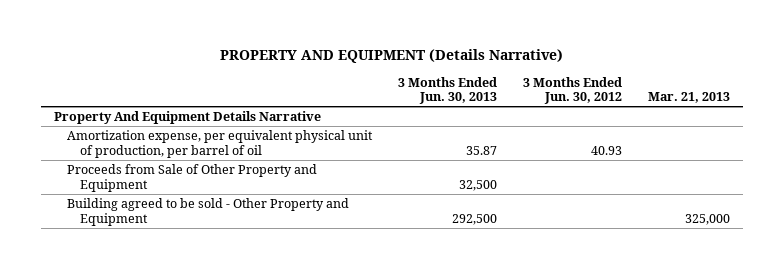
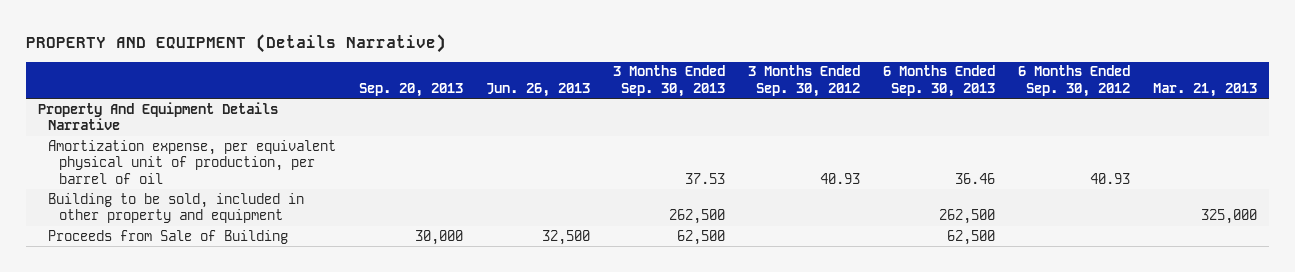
- | 3 Months Ended Jun. 30, 2013 | 3 Months Ended Jun. 30, 2012 | Mar. 21, 2013
+ | Sep. 20, 2013 | Jun. 26, 2013 | 3 Months Ended Sep. 30, 2013 | 3 Months Ended Sep. 30, 2012 | 6 Months Ended Sep. 30, 2013 | 6 Months Ended Sep. 30, 2012 | Mar. 21, 2013
- Proceeds from Sale of Other Property and Equipment | 32,500 | |
- Building agreed to be sold - Other Property and Equipment | 292,500 | | 325,000
+ Building to be sold, included in other property and equipment | | | 262,500 | | 262,500 | | 325,000
+ Proceeds from Sale of Building | 30,000 | 32,500 | 62,500 | | 62,500 | |

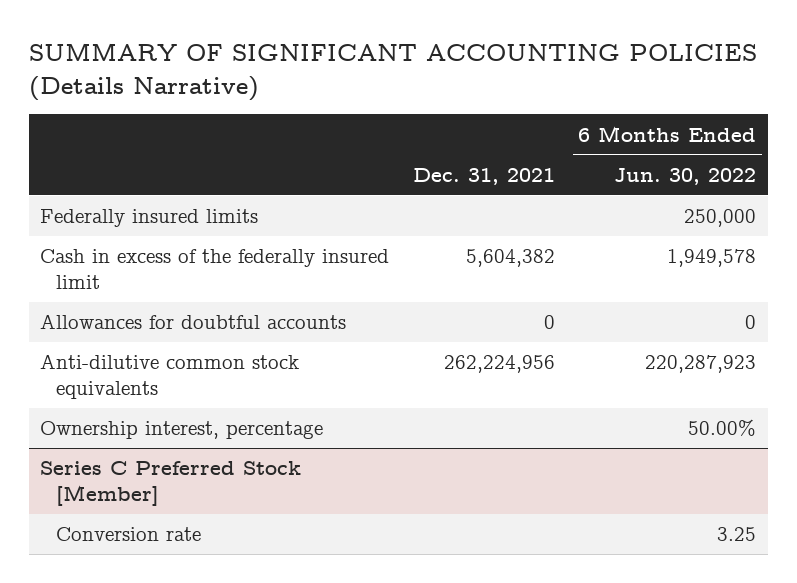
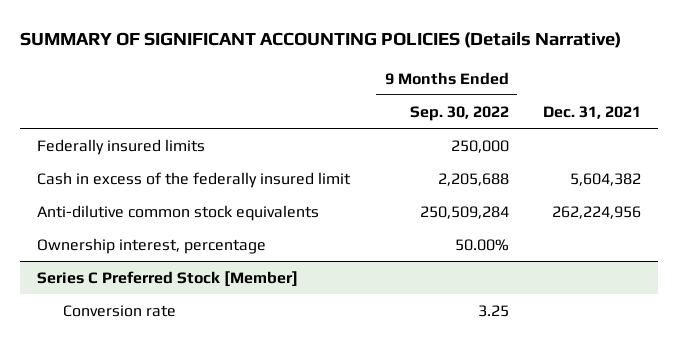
- | Dec. 31, 2021 | 6 Months Ended Jun. 30, 2022
+ | 9 Months Ended Sep. 30, 2022 | Dec. 31, 2021
- Allowances for doubtful accounts | 0 | 0

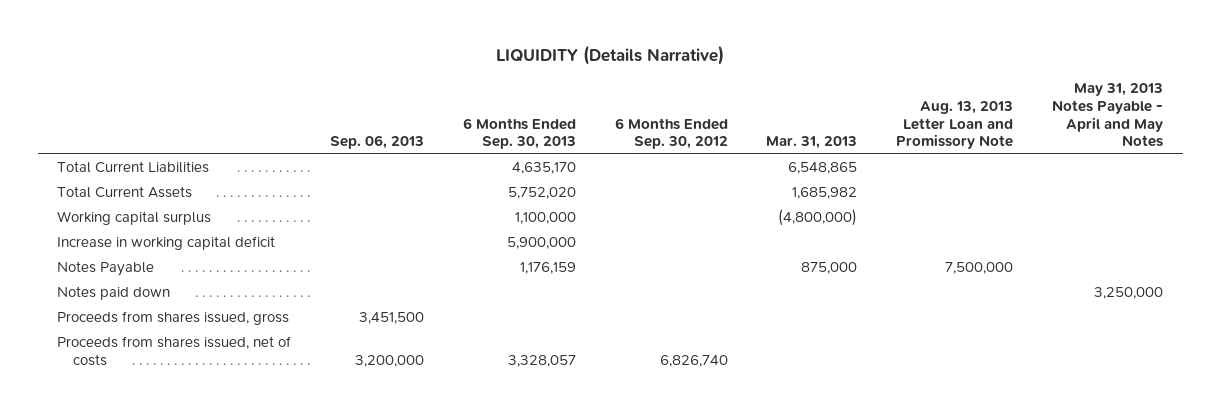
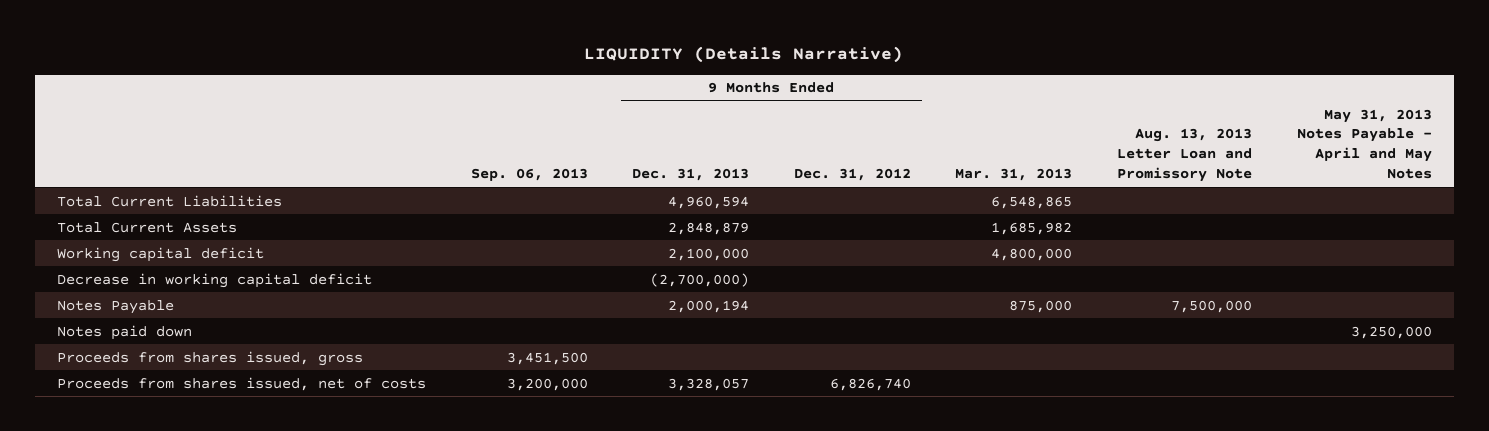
- | Sep. 06, 2013 | 6 Months Ended Sep. 30, 2013 | 6 Months Ended Sep. 30, 2012 | Mar. 31, 2013 | Aug. 13, 2013 Letter Loan and Promissory Note | May 31, 2013 Notes Payable - April and May Notes
+ | Sep. 06, 2013 | 9 Months Ended Dec. 31, 2013 | 9 Months Ended Dec. 31, 2012 | Mar. 31, 2013 | Aug. 13, 2013 Letter Loan and Promissory Note | May 31, 2013 Notes Payable - April and May Notes
- Working capital surplus | | 1,100,000 | | (4,800,000) | |
- Increase in working capital deficit | | 5,900,000 | | | |
+ Working capital deficit | | 2,100,000 | | 4,800,000 | |
+ Decrease in working capital deficit | | (2,700,000) | | | |

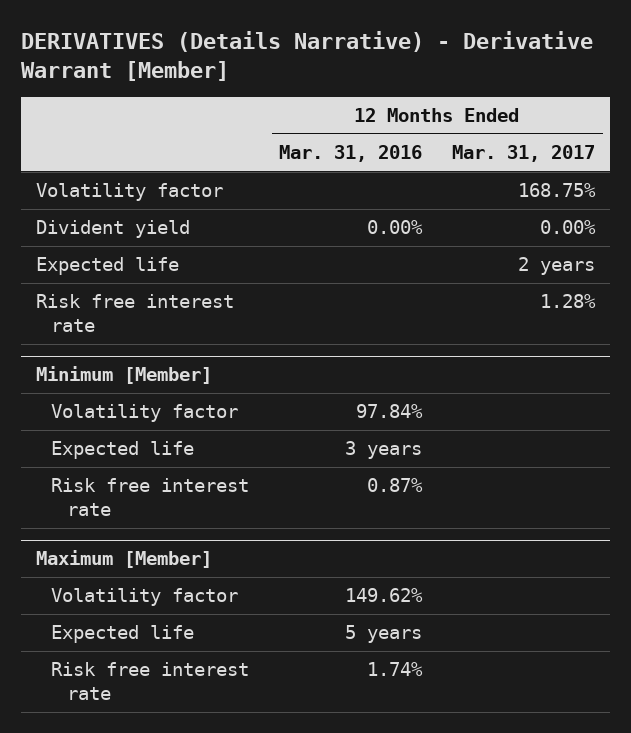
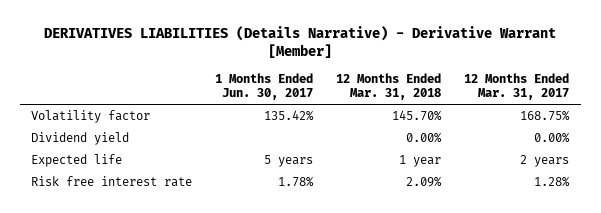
- DERIVATIVES (Details Narrative) - Derivative Warrant [Member]
+ DERIVATIVES LIABILITIES (Details Narrative) - Derivative Warrant [Member]
- | 12 Months Ended Mar. 31, 2016 | 12 Months Ended Mar. 31, 2017
+ | 1 Months Ended Jun. 30, 2017 | 12 Months Ended Mar. 31, 2018 | 12 Months Ended Mar. 31, 2017
- Divident yield | 0.00% | 0.00%
+ Dividend yield | | 0.00% | 0.00%
- Minimum [Member]
- Volatility factor | 97.84% |
- Expected life | 3 years |
- Risk free interest rate | 0.87% |
- Maximum [Member]
- Volatility factor | 149.62% |
- Expected life | 5 years |
- Risk free interest rate | 1.74% |

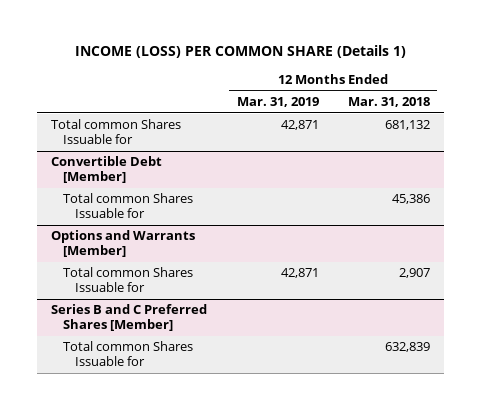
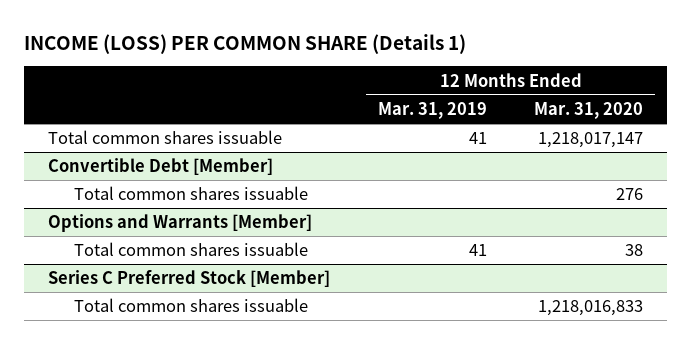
- | 12 Months Ended Mar. 31, 2019 | 12 Months Ended Mar. 31, 2018
+ | 12 Months Ended Mar. 31, 2019 | 12 Months Ended Mar. 31, 2020
- Total common Shares Issuable for | 42,871 | 681,132
+ Total common shares issuable | 41 | 1,218,017,147
@ Convertible Debt [Member]
- Total common Shares Issuable for | | 45,386
+ Total common shares issuable | | 276
@ Options and Warrants [Member]
- Total common Shares Issuable for | 42,871 | 2,907
- Series B and C Preferred Shares [Member]
- Total common Shares Issuable for | | 632,839
@ Options and Warrants [Member]
+ Total common shares issuable | 41 | 38
+ Series C Preferred Stock [Member]
+ Total common shares issuable | | 1,218,016,833

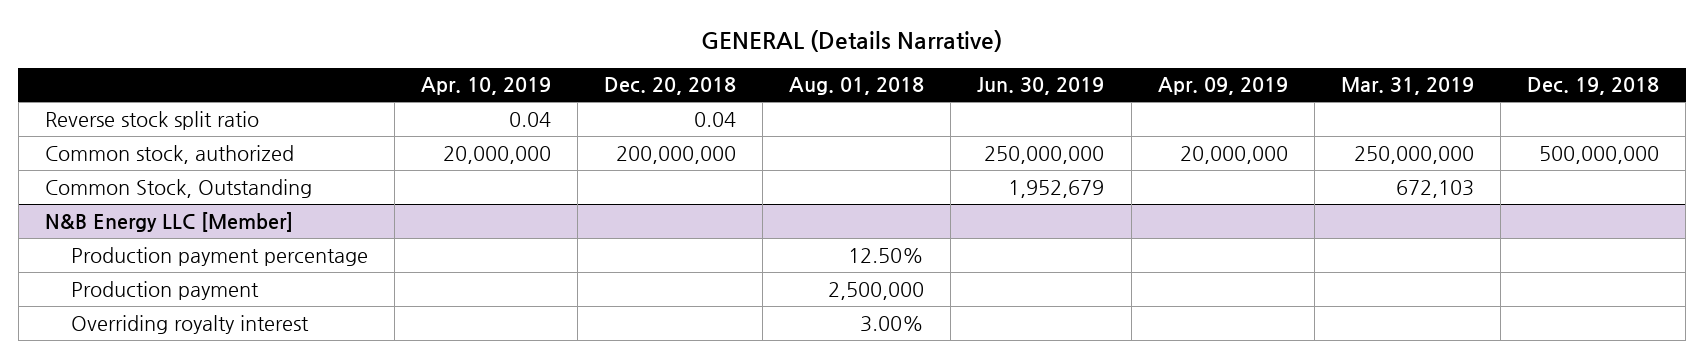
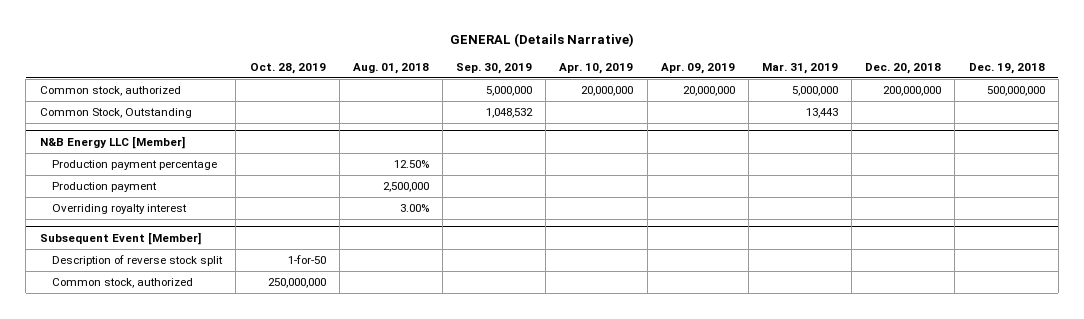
- | Apr. 10, 2019 | Dec. 20, 2018 | Aug. 01, 2018 | Jun. 30, 2019 | Apr. 09, 2019 | Mar. 31, 2019 | Dec. 19, 2018
+ | Oct. 28, 2019 | Aug. 01, 2018 | Sep. 30, 2019 | Apr. 10, 2019 | Apr. 09, 2019 | Mar. 31, 2019 | Dec. 20, 2018 | Dec. 19, 2018
- Reverse stock split ratio | 0.04 | 0.04 | | | | |
- Common stock, authorized | 20,000,000 | 200,000,000 | | 250,000,000 | 20,000,000 | 250,000,000 | 500,000,000
- Common Stock, Outstanding | | | | 1,952,679 | | 672,103 |
+ Common stock, authorized | | | 5,000,000 | 20,000,000 | 20,000,000 | 5,000,000 | 200,000,000 | 500,000,000
+ Common Stock, Outstanding | | | 1,048,532 | | | 13,443 | |
+ Subsequent Event [Member]
+ Description of reverse stock split | 1-for-50 | | | | | | |
+ Common stock, authorized | 250,000,000 | | | | | | |

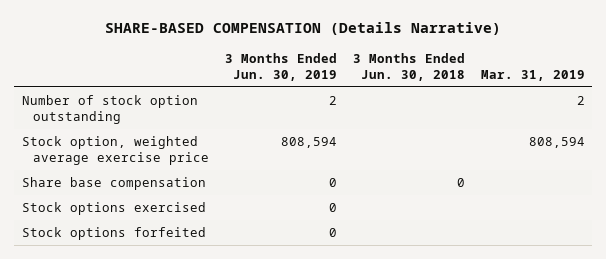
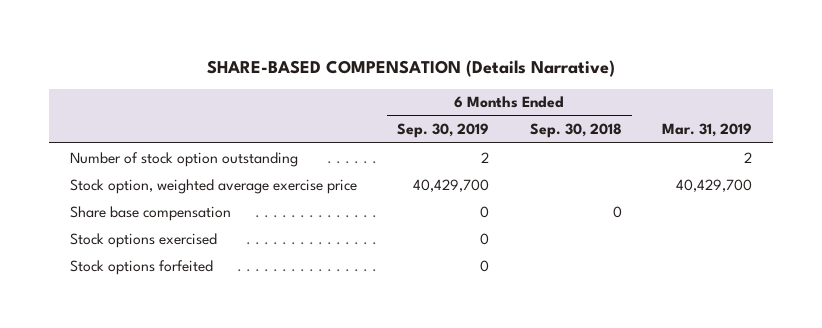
- | 3 Months Ended Jun. 30, 2019 | 3 Months Ended Jun. 30, 2018 | Mar. 31, 2019
+ | 6 Months Ended Sep. 30, 2019 | 6 Months Ended Sep. 30, 2018 | Mar. 31, 2019
- Stock option, weighted average exercise price | 808,594 | | 808,594
+ Stock option, weighted average exercise price | 40,429,700 | | 40,429,700

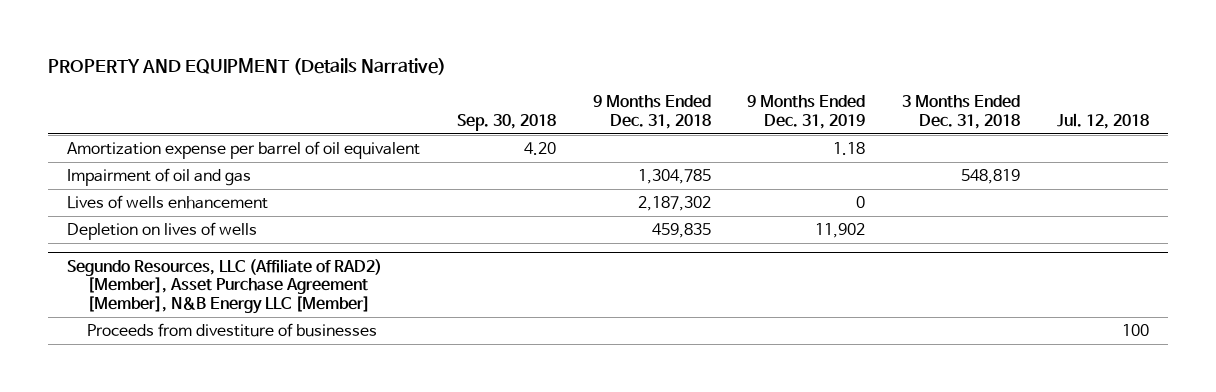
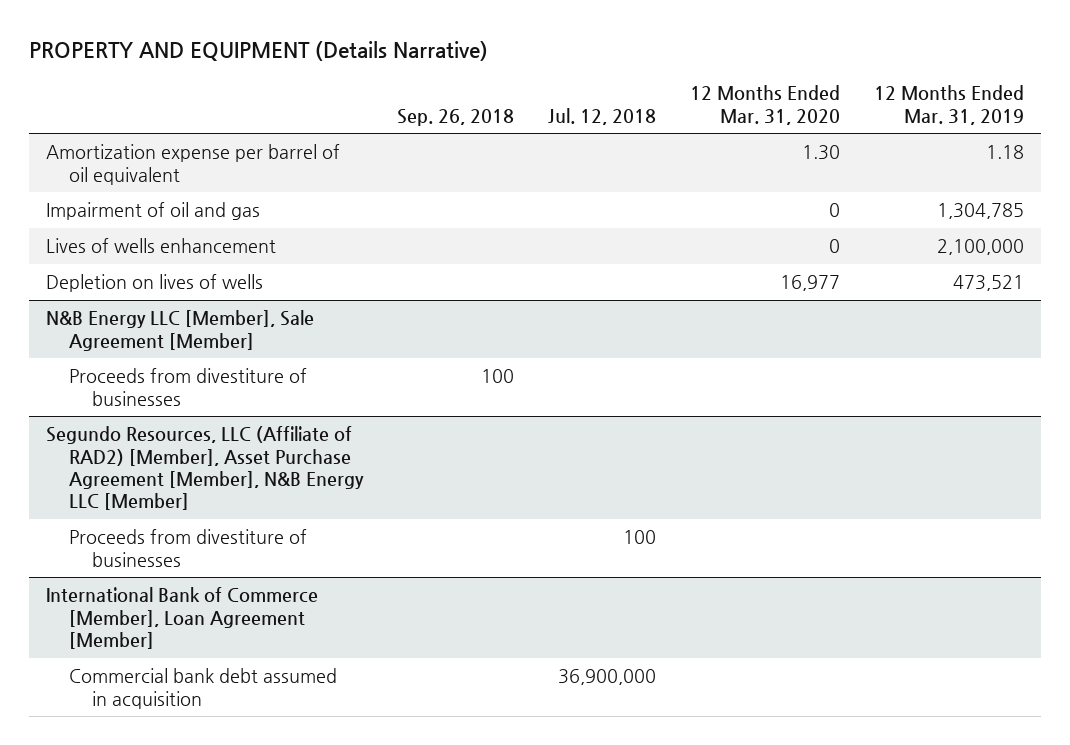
- | Sep. 30, 2018 | 9 Months Ended Dec. 31, 2018 | 9 Months Ended Dec. 31, 2019 | 3 Months Ended Dec. 31, 2018 | Jul. 12, 2018
+ | Sep. 26, 2018 | Jul. 12, 2018 | 12 Months Ended Mar. 31, 2020 | 12 Months Ended Mar. 31, 2019
+ N&B Energy LLC [Member], Sale Agreement [Member]
+ Proceeds from divestiture of businesses | 100 | | |
+ International Bank of Commerce [Member], Loan Agreement [Member]
+ Commercial bank debt assumed in acquisition | | 36,900,000 | |

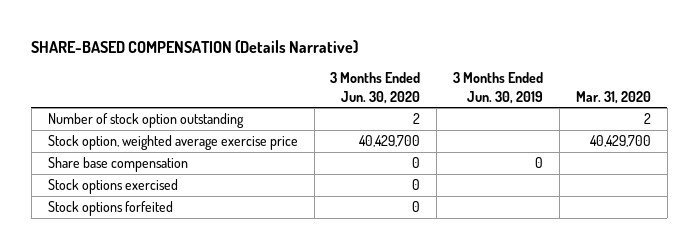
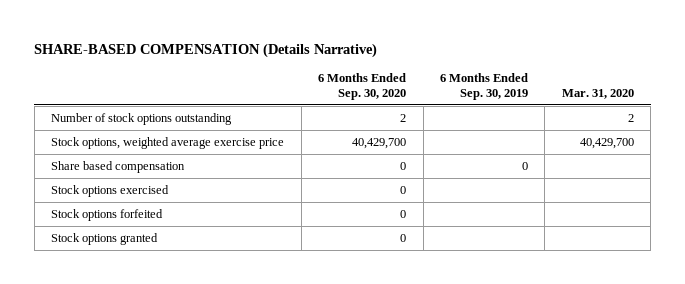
- | 3 Months Ended Jun. 30, 2020 | 3 Months Ended Jun. 30, 2019 | Mar. 31, 2020
+ | 6 Months Ended Sep. 30, 2020 | 6 Months Ended Sep. 30, 2019 | Mar. 31, 2020
- Number of stock option outstanding | 2 | | 2
- Stock option, weighted average exercise price | 40,429,700 | | 40,429,700
- Share base compensation | 0 | 0 |
+ Number of stock options outstanding | 2 | | 2
+ Stock options, weighted average exercise price | 40,429,700 | | 40,429,700
+ Share based compensation | 0 | 0 |
+ Stock options granted | 0 | |

